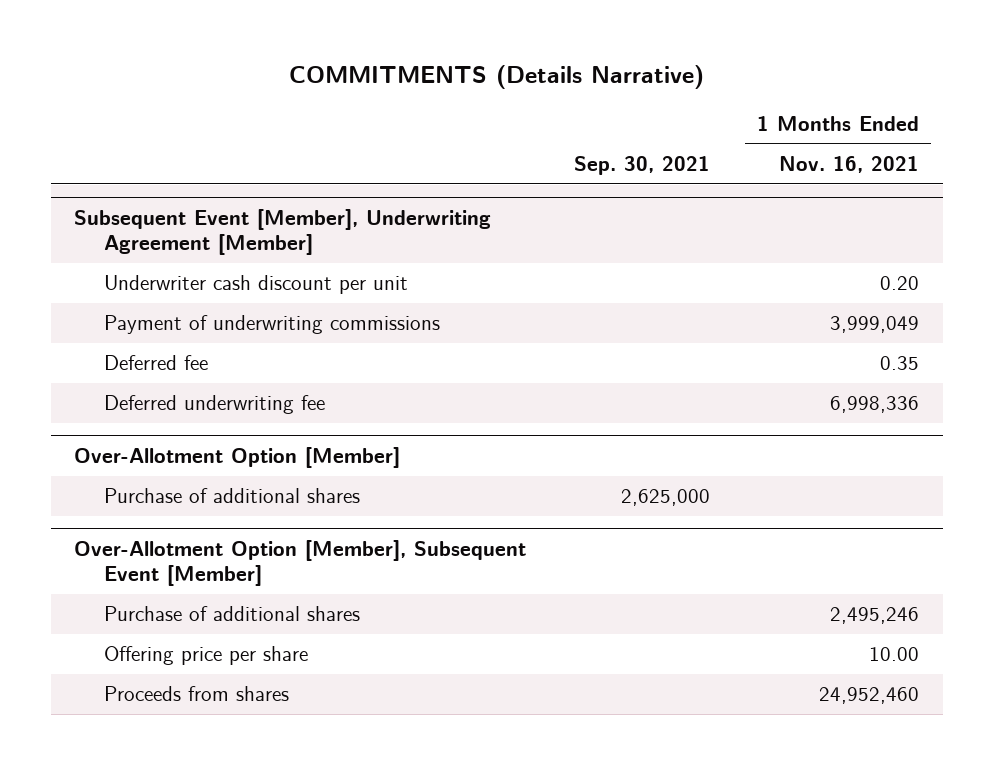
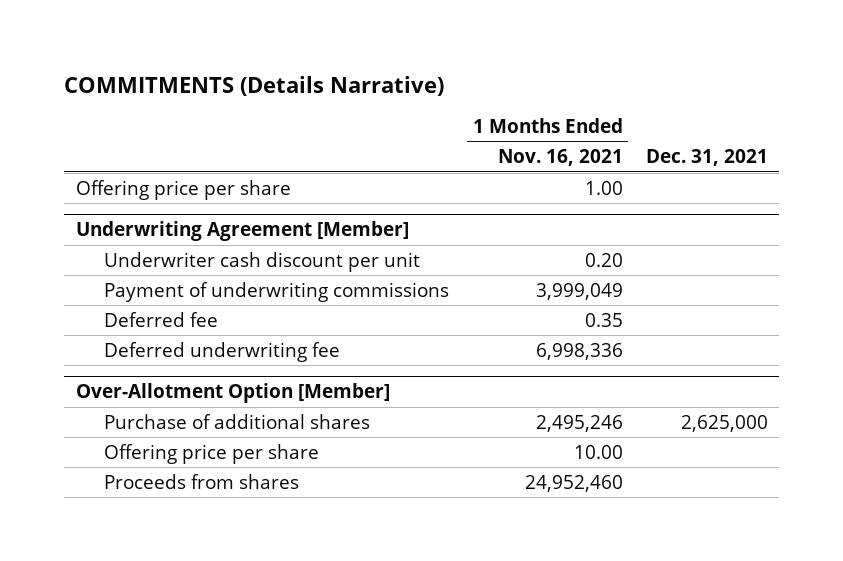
- | Sep. 30, 2021 | 1 Months Ended Nov. 16, 2021
+ | 1 Months Ended Nov. 16, 2021 | Dec. 31, 2021
- Subsequent Event [Member], Underwriting Agreement [Member]
+ Offering price per share | 1.00 |
+ Underwriting Agreement [Member]
@ Over-Allotment Option [Member]
- Purchase of additional shares | 2,625,000 |
- Over-Allotment Option [Member], Subsequent Event [Member]

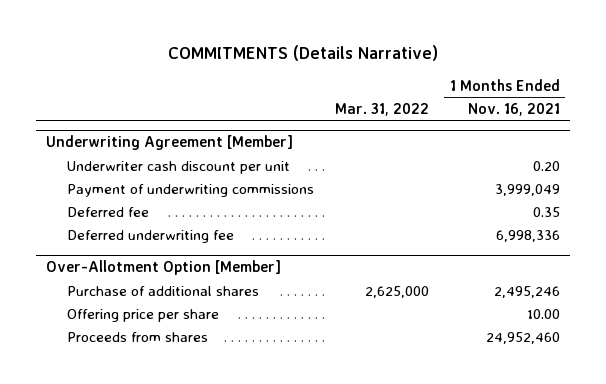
- | 1 Months Ended Nov. 16, 2021 | Dec. 31, 2021
+ | Mar. 31, 2022 | 1 Months Ended Nov. 16, 2021
- Offering price per share | 1.00 |

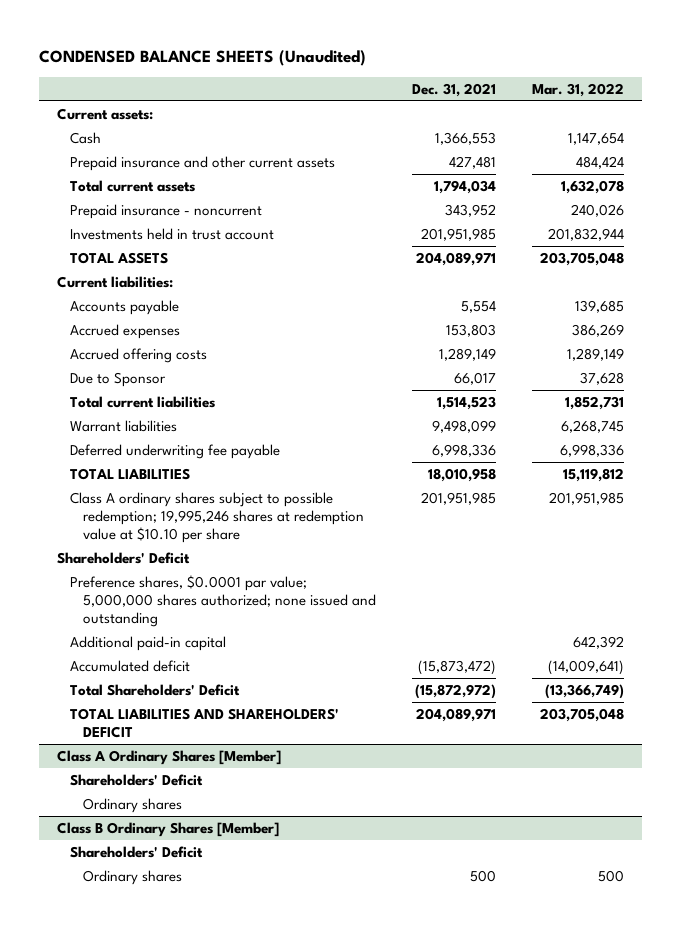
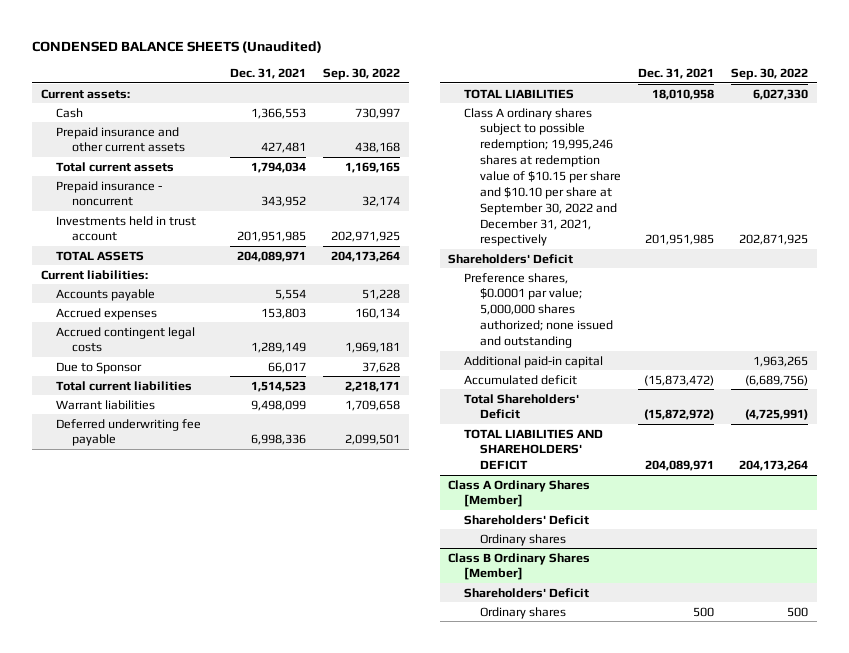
- | Dec. 31, 2021 | Mar. 31, 2022
+ | Dec. 31, 2021 | Sep. 30, 2022
- Accrued offering costs | 1,289,149 | 1,289,149
+ Accrued contingent legal costs | 1,289,149 | 1,969,181
- Class A ordinary shares subject to possible redemption; 19,995,246 shares at redemption value at $10.10 per share | 201,951,985 | 201,951,985
+ Class A ordinary shares subject to possible redemption; 19,995,246 shares at redemption value of $10.15 per share and $10.10 per share at September 30, 2022 and December 31, 2021, respectively | 201,951,985 | 202,871,925

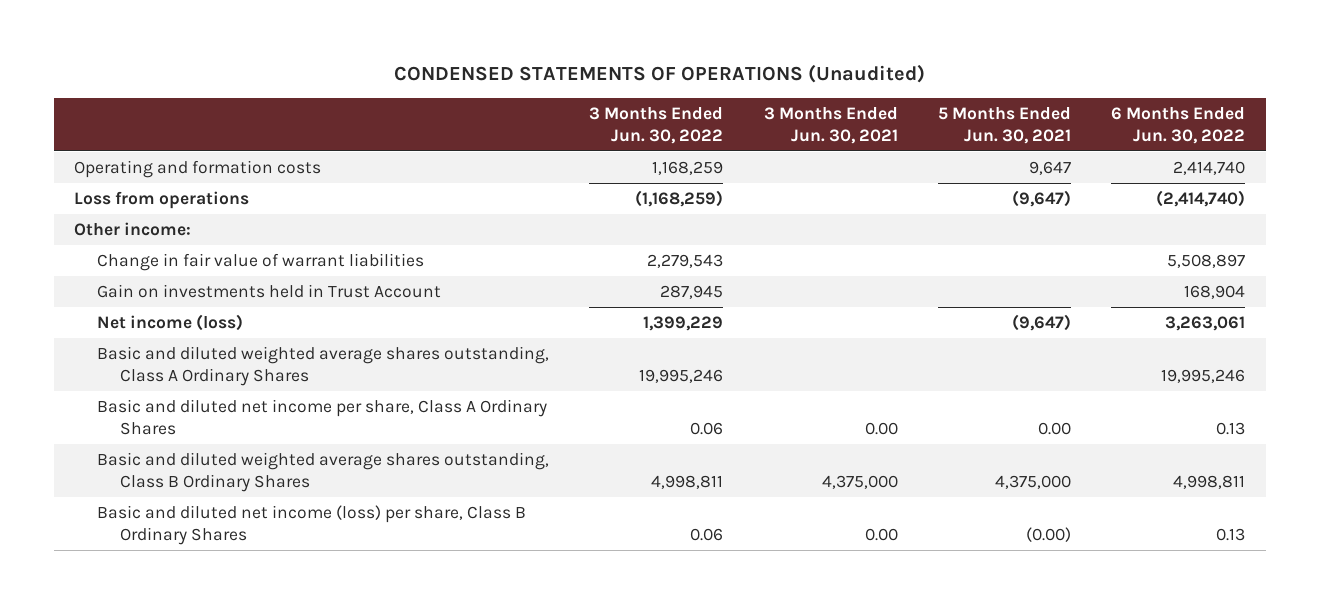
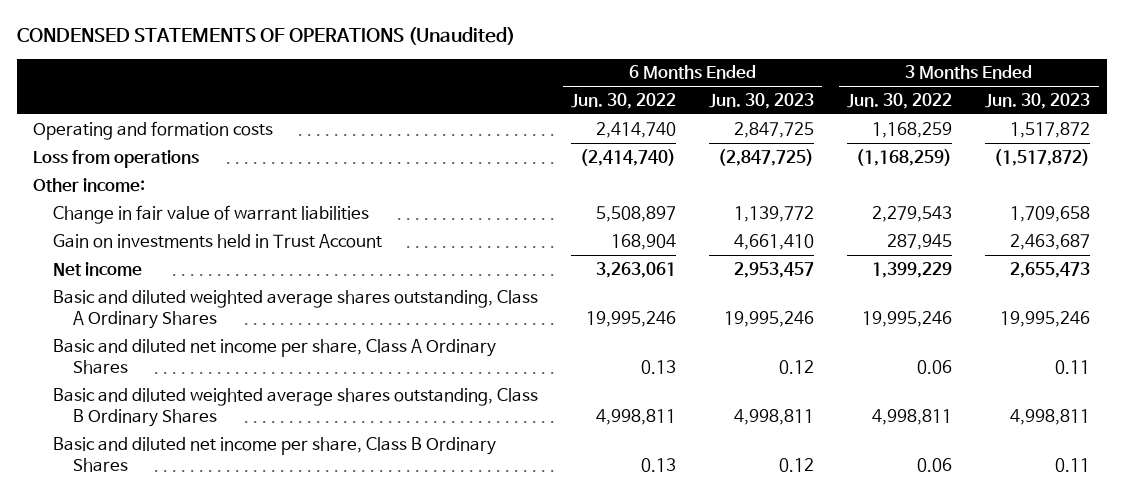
- | 3 Months Ended Jun. 30, 2022 | 3 Months Ended Jun. 30, 2021 | 5 Months Ended Jun. 30, 2021 | 6 Months Ended Jun. 30, 2022
+ | 6 Months Ended Jun. 30, 2022 | 6 Months Ended Jun. 30, 2023 | 3 Months Ended Jun. 30, 2022 | 3 Months Ended Jun. 30, 2023
- Net income (loss) | 1,399,229 | | (9,647) | 3,263,061
+ Net income | 3,263,061 | 2,953,457 | 1,399,229 | 2,655,473
- Basic and diluted net income (loss) per share, Class B Ordinary Shares | 0.06 | 0.00 | (0.00) | 0.13
+ Basic and diluted net income per share, Class B Ordinary Shares | 0.13 | 0.12 | 0.06 | 0.11

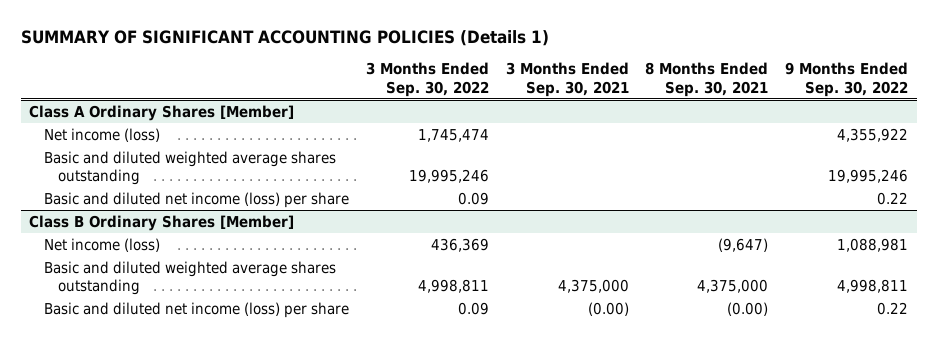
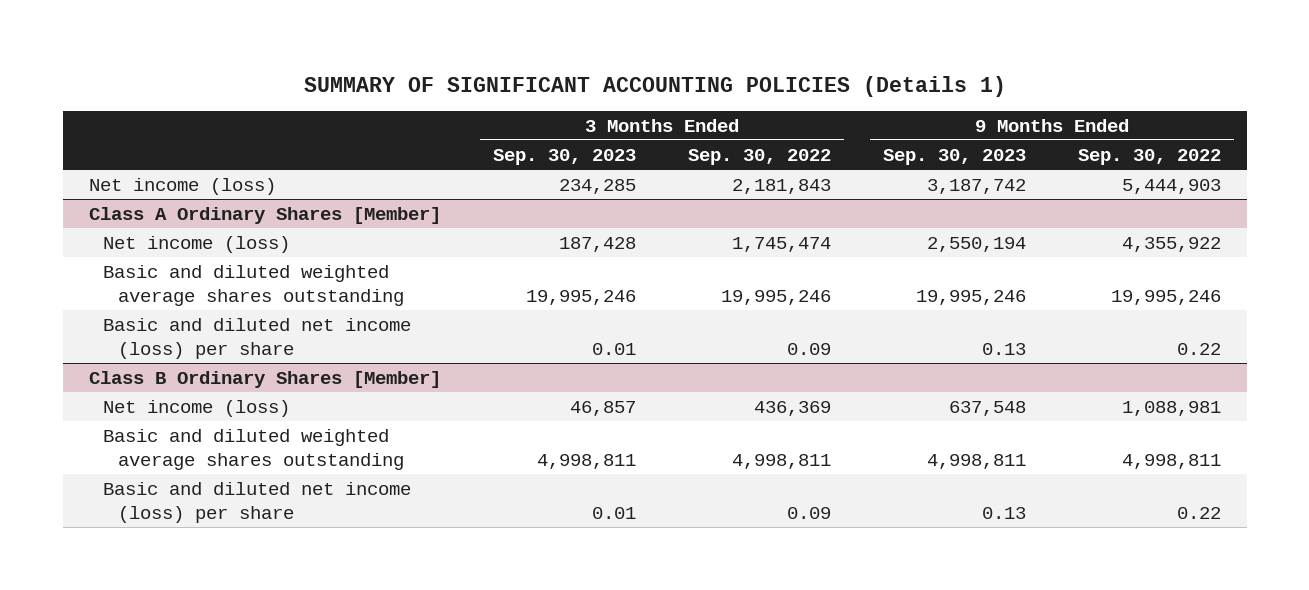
- | 3 Months Ended Sep. 30, 2022 | 3 Months Ended Sep. 30, 2021 | 8 Months Ended Sep. 30, 2021 | 9 Months Ended Sep. 30, 2022
+ | 3 Months Ended Sep. 30, 2023 | 3 Months Ended Sep. 30, 2022 | 9 Months Ended Sep. 30, 2023 | 9 Months Ended Sep. 30, 2022
+ Net income (loss) | 234,285 | 2,181,843 | 3,187,742 | 5,444,903

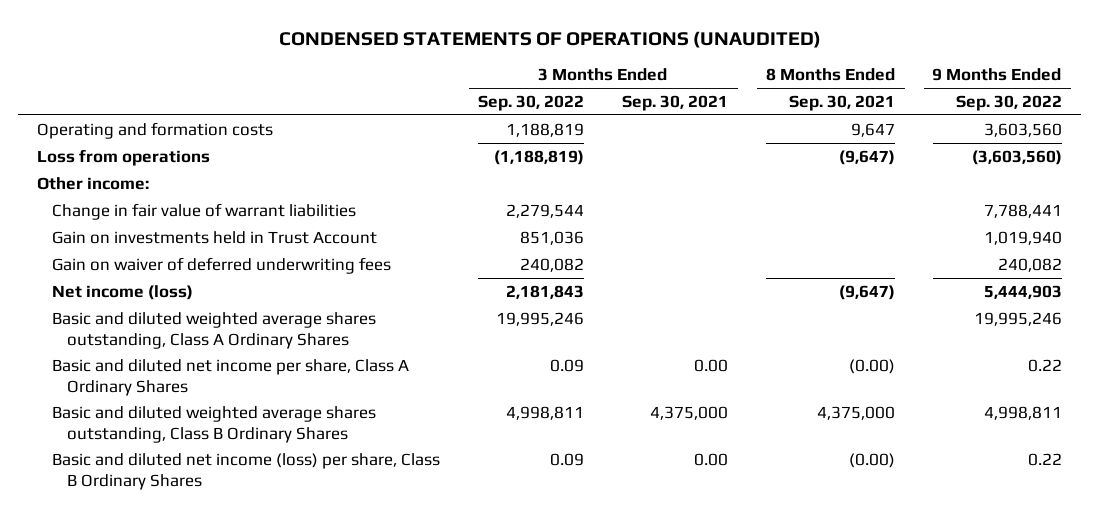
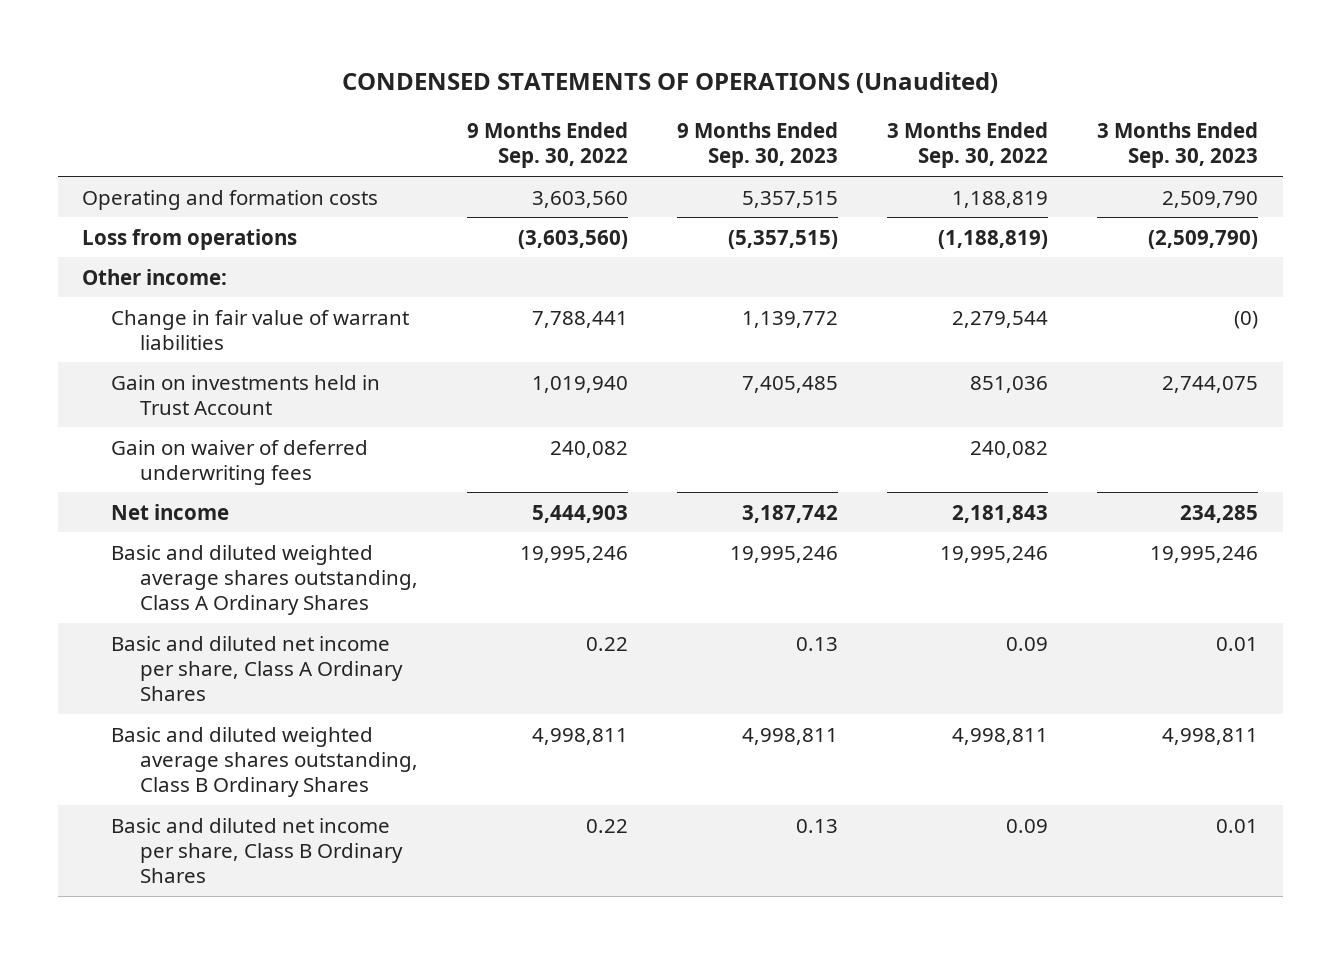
- CONDENSED STATEMENTS OF OPERATIONS (UNAUDITED)
+ CONDENSED STATEMENTS OF OPERATIONS (Unaudited)
- | 3 Months Ended Sep. 30, 2022 | 3 Months Ended Sep. 30, 2021 | 8 Months Ended Sep. 30, 2021 | 9 Months Ended Sep. 30, 2022
+ | 9 Months Ended Sep. 30, 2022 | 9 Months Ended Sep. 30, 2023 | 3 Months Ended Sep. 30, 2022 | 3 Months Ended Sep. 30, 2023
- Net income (loss) | 2,181,843 | | (9,647) | 5,444,903
+ Net income | 5,444,903 | 3,187,742 | 2,181,843 | 234,285
- Basic and diluted net income (loss) per share, Class B Ordinary Shares | 0.09 | 0.00 | (0.00) | 0.22
+ Basic and diluted net income per share, Class B Ordinary Shares | 0.22 | 0.13 | 0.09 | 0.01

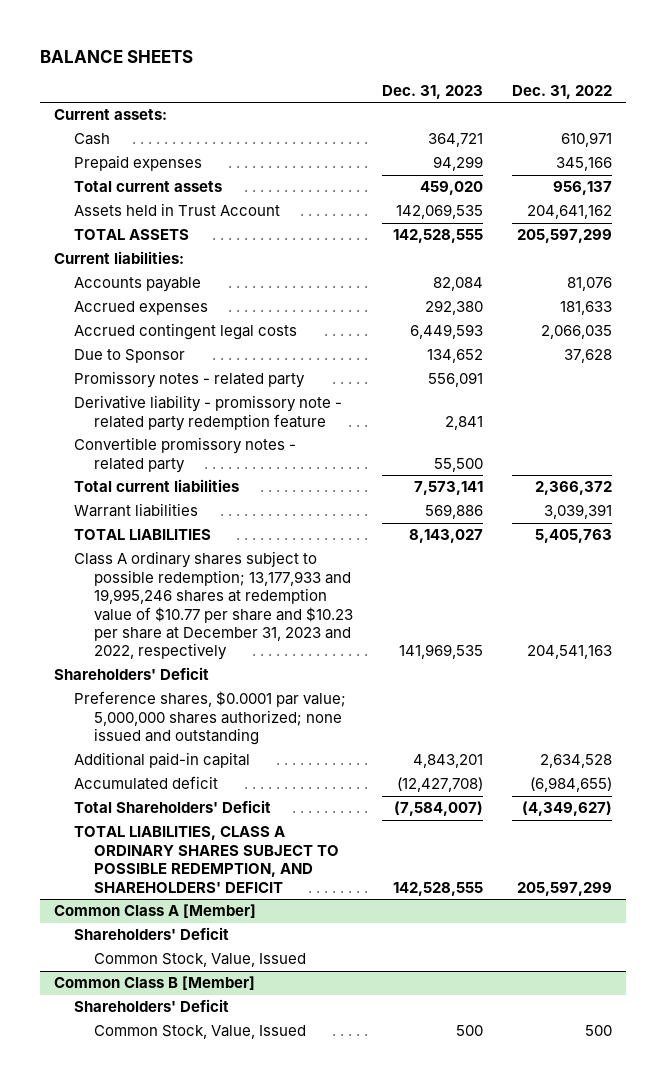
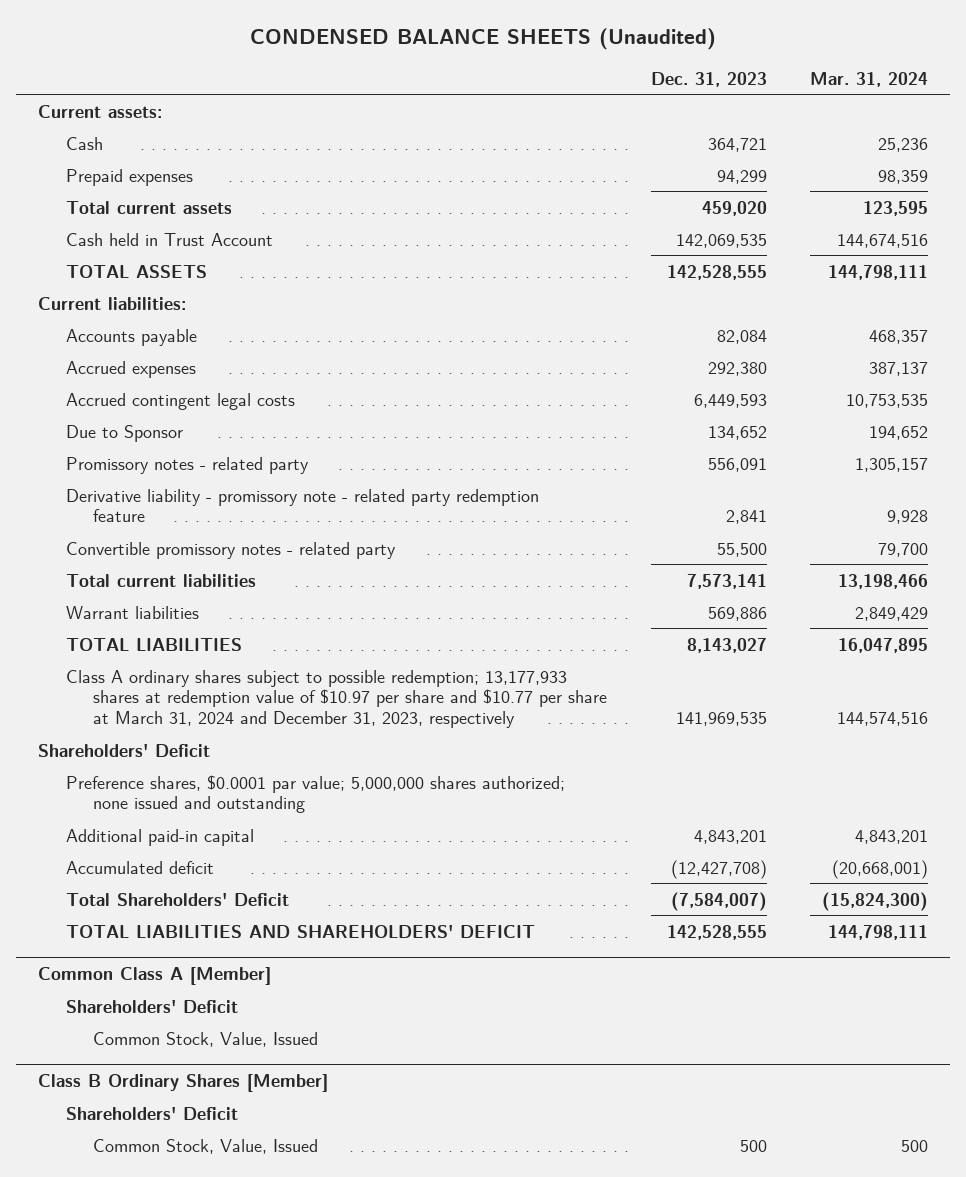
- BALANCE SHEETS
+ CONDENSED BALANCE SHEETS (Unaudited)
- | Dec. 31, 2023 | Dec. 31, 2022
+ | Dec. 31, 2023 | Mar. 31, 2024
- Assets held in Trust Account | 142,069,535 | 204,641,162
+ Cash held in Trust Account | 142,069,535 | 144,674,516
- Class A ordinary shares subject to possible redemption; 13,177,933 and 19,995,246 shares at redemption value of $10.77 per share and $10.23 per share at December 31, 2023 and 2022, respectively | 141,969,535 | 204,541,163
+ Class A ordinary shares subject to possible redemption; 13,177,933 shares at redemption value of $10.97 per share and $10.77 per share at March 31, 2024 and December 31, 2023, respectively | 141,969,535 | 144,574,516
- TOTAL LIABILITIES, CLASS A ORDINARY SHARES SUBJECT TO POSSIBLE REDEMPTION, AND SHAREHOLDERS' DEFICIT | 142,528,555 | 205,597,299
+ TOTAL LIABILITIES AND SHAREHOLDERS' DEFICIT | 142,528,555 | 144,798,111
- Common Class B [Member]
+ Class B Ordinary Shares [Member]

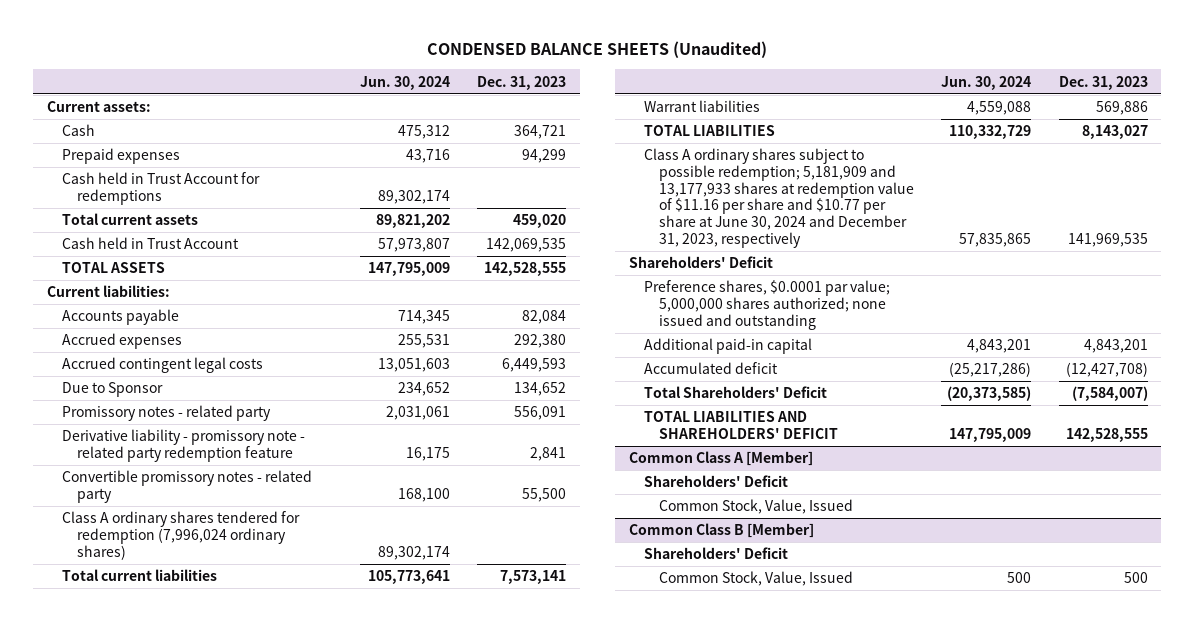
- | Dec. 31, 2023 | Mar. 31, 2024
+ | Jun. 30, 2024 | Dec. 31, 2023
+ Cash held in Trust Account for redemptions | 89,302,174 |
+ Class A ordinary shares tendered for redemption (7,996,024 ordinary shares) | 89,302,174 |
- Class A ordinary shares subject to possible redemption; 13,177,933 shares at redemption value of $10.97 per share and $10.77 per share at March 31, 2024 and December 31, 2023, respectively | 141,969,535 | 144,574,516
+ Class A ordinary shares subject to possible redemption; 5,181,909 and 13,177,933 shares at redemption value of $11.16 per share and $10.77 per share at June 30, 2024 and December 31, 2023, respectively | 57,835,865 | 141,969,535
- Class B Ordinary Shares [Member]
+ Common Class B [Member]

